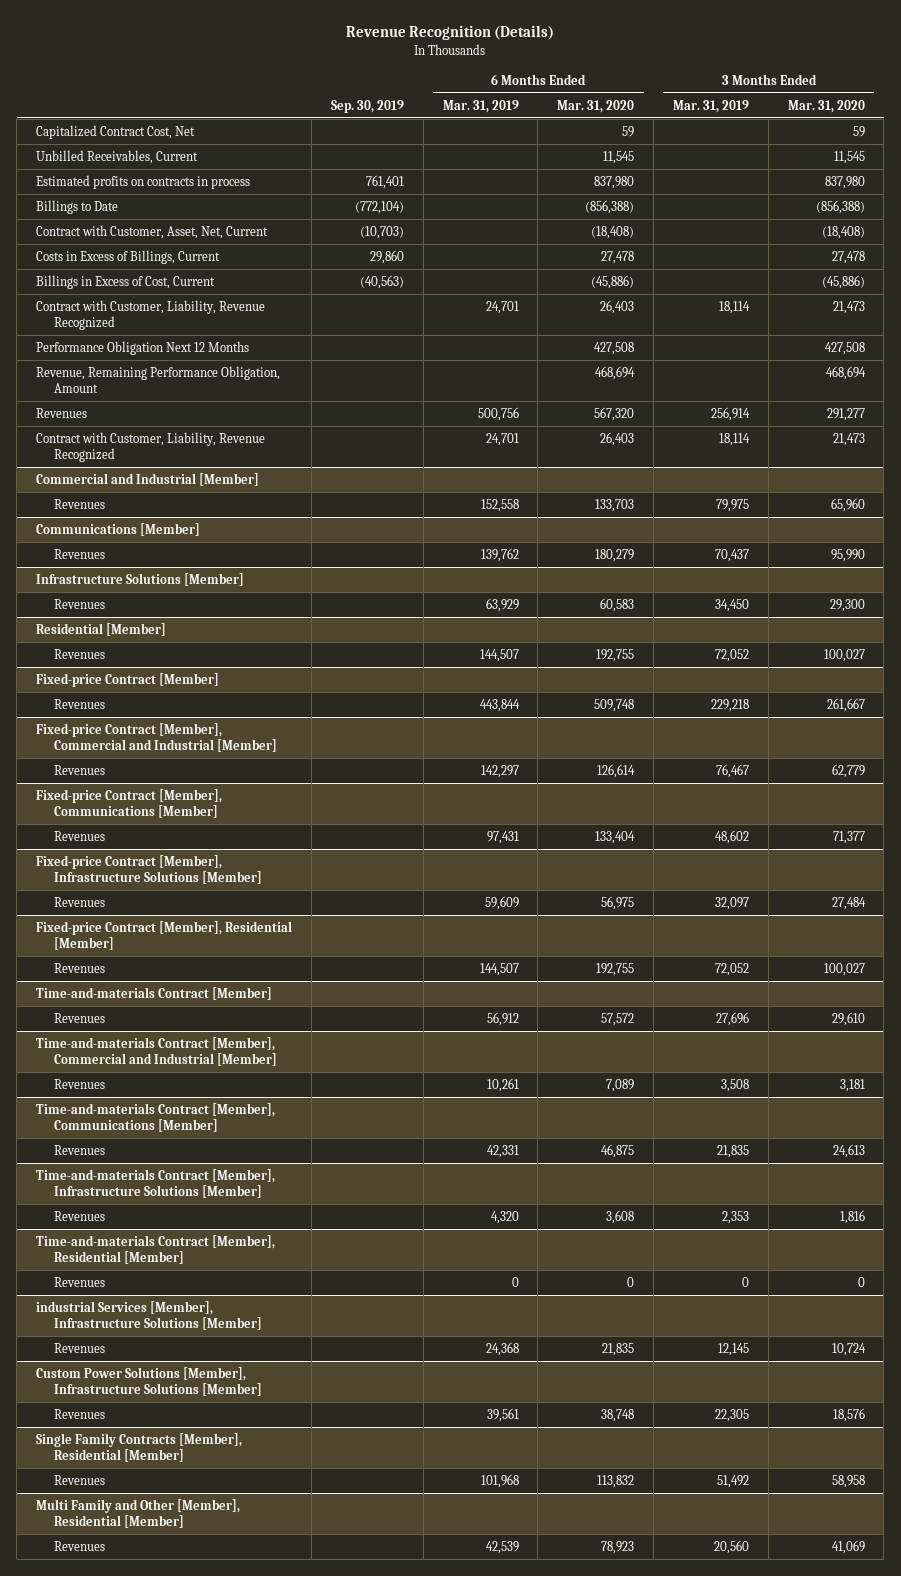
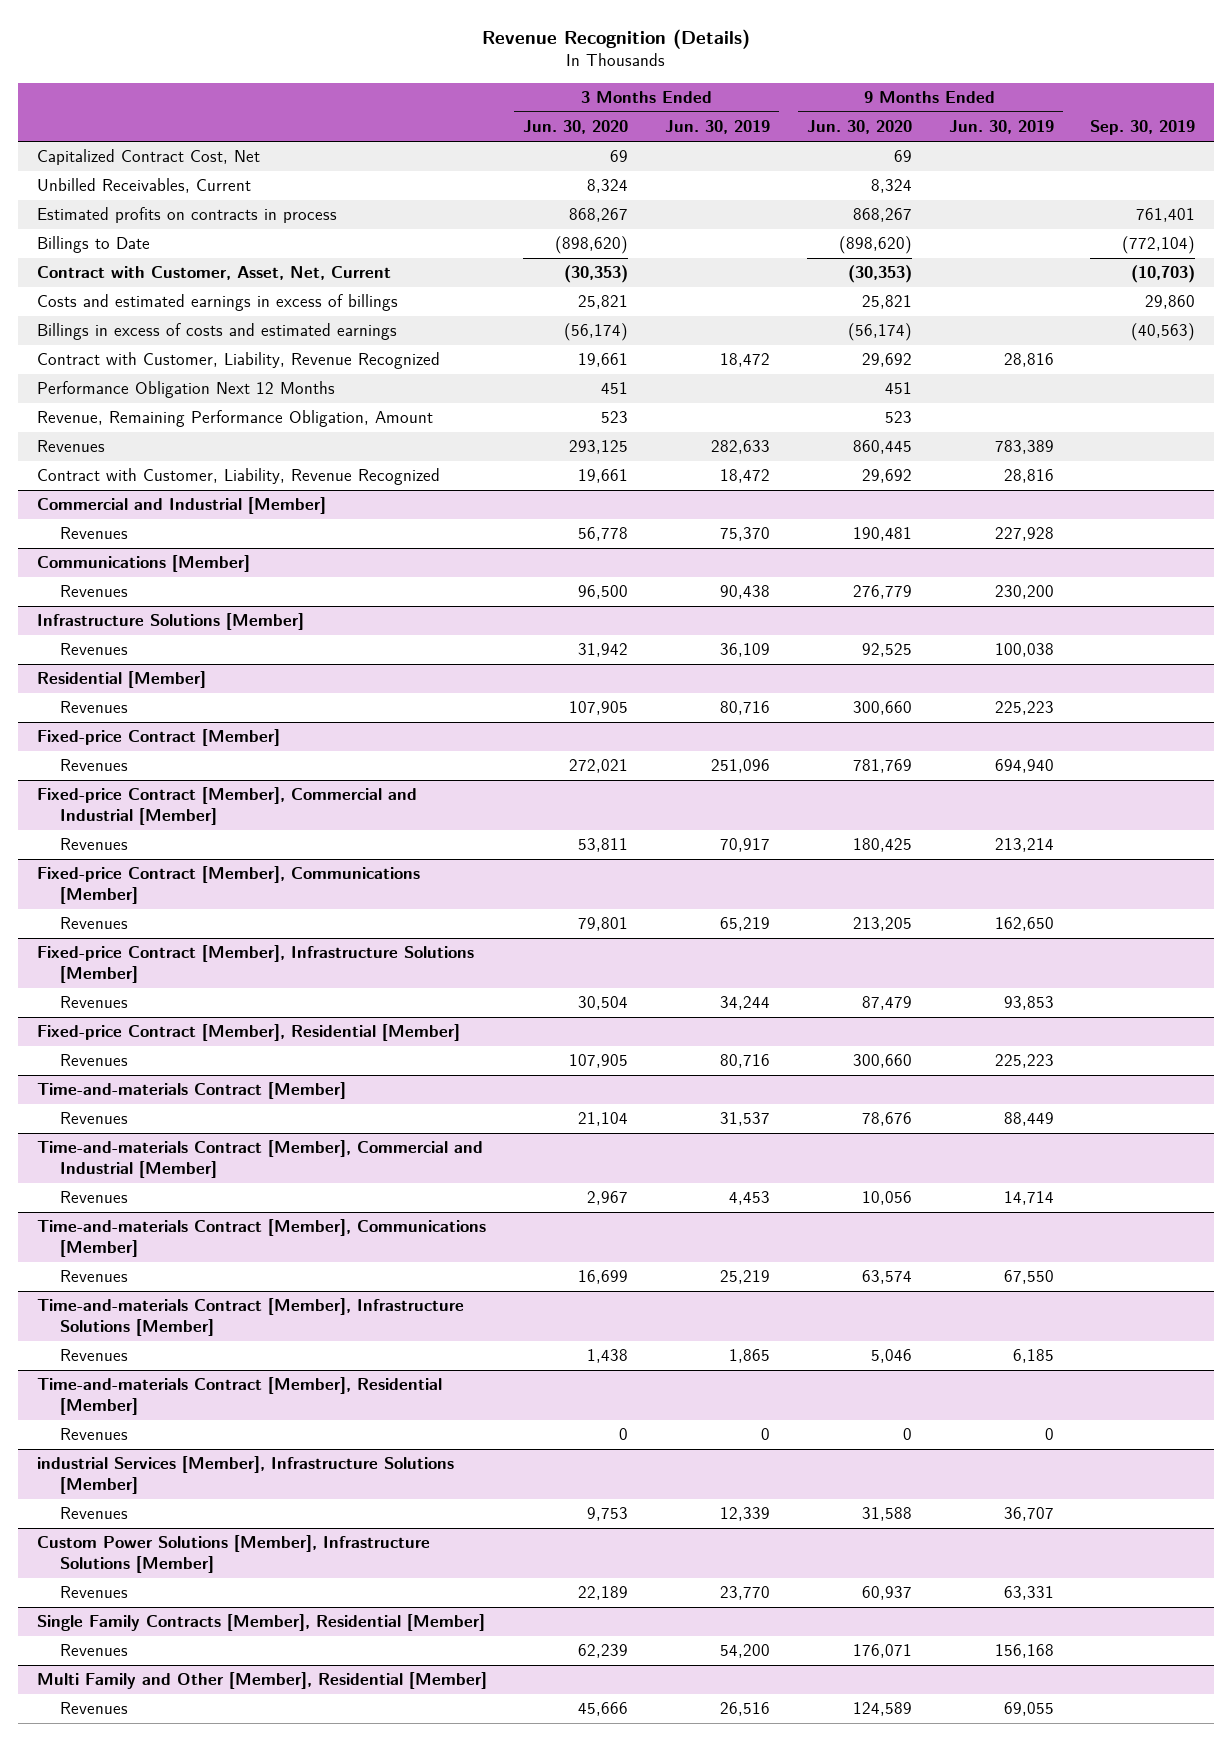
- | Sep. 30, 2019 | 6 Months Ended Mar. 31, 2019 | 6 Months Ended Mar. 31, 2020 | 3 Months Ended Mar. 31, 2019 | 3 Months Ended Mar. 31, 2020
+ | 3 Months Ended Jun. 30, 2020 | 3 Months Ended Jun. 30, 2019 | 9 Months Ended Jun. 30, 2020 | 9 Months Ended Jun. 30, 2019 | Sep. 30, 2019
- Costs in Excess of Billings, Current | 29,860 | | 27,478 | | 27,478
- Billings in Excess of Cost, Current | (40,563) | | (45,886) | | (45,886)
+ Costs and estimated earnings in excess of billings | 25,821 | | 25,821 | | 29,860
+ Billings in excess of costs and estimated earnings | (56,174) | | (56,174) | | (40,563)

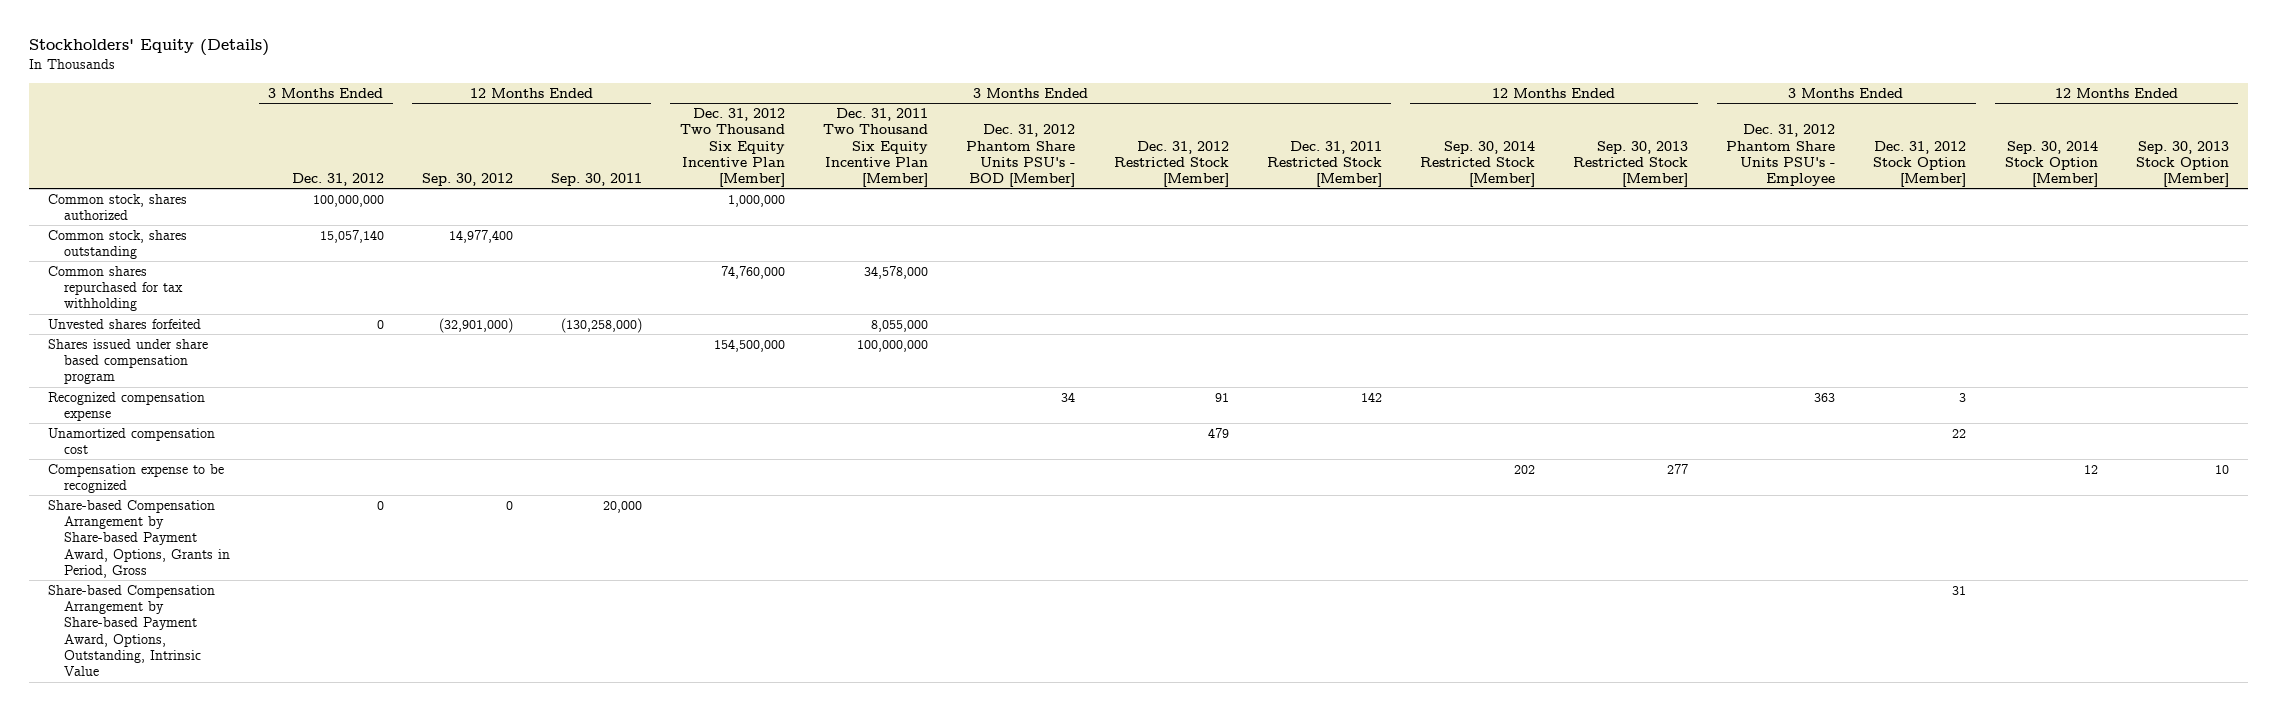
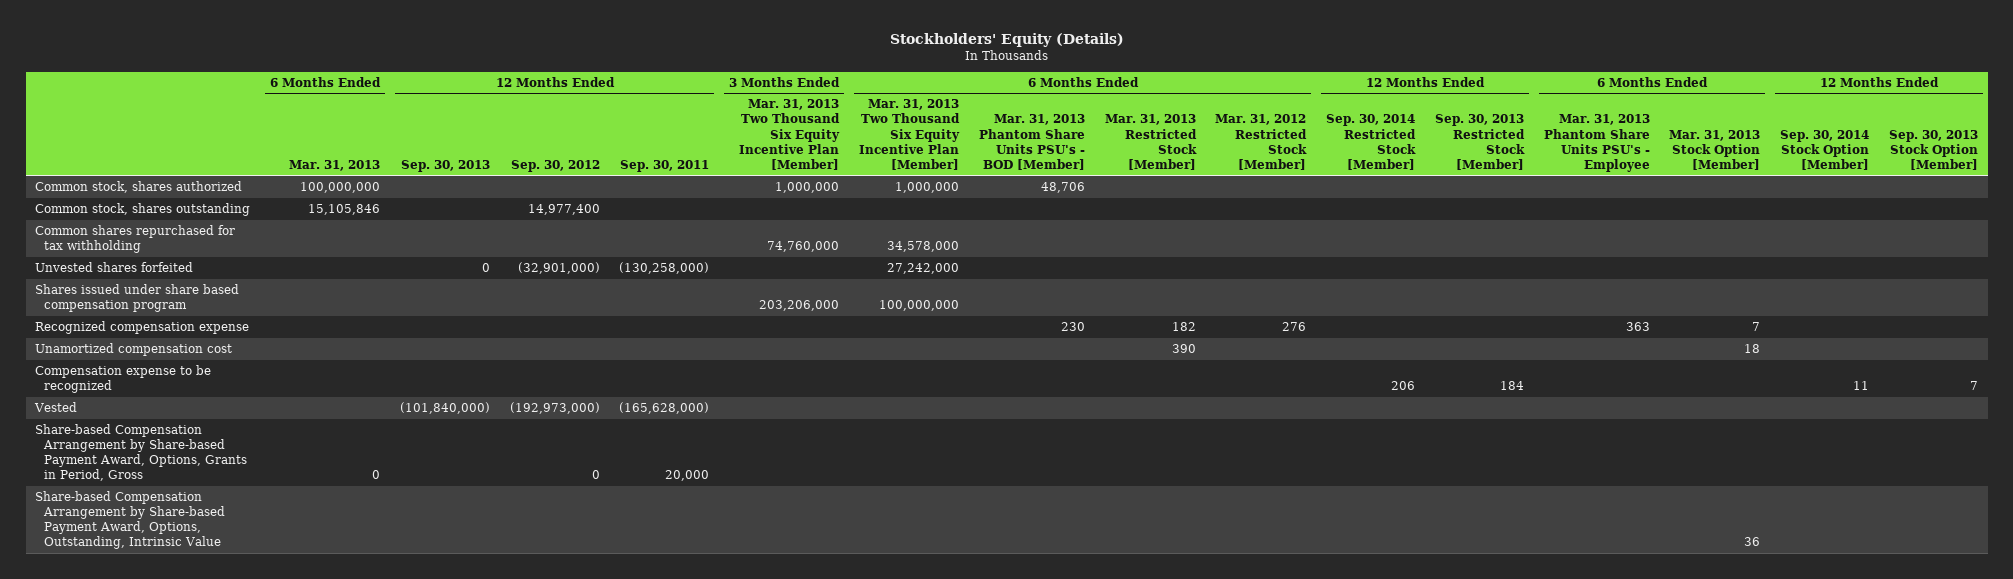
- | 3 Months Ended Dec. 31, 2012 | 12 Months Ended Sep. 30, 2012 | 12 Months Ended Sep. 30, 2011 | 3 Months Ended Dec. 31, 2012 Two Thousand Six Equity Incentive Plan [Member] | 3 Months Ended Dec. 31, 2011 Two Thousand Six Equity Incentive Plan [Member] | 3 Months Ended Dec. 31, 2012 Phantom Share Units PSU's - BOD [Member] | 3 Months Ended Dec. 31, 2012 Restricted Stock [Member] | 3 Months Ended Dec. 31, 2011 Restricted Stock [Member] | 12 Months Ended Sep. 30, 2014 Restricted Stock [Member] | 12 Months Ended Sep. 30, 2013 Restricted Stock [Member] | 3 Months Ended Dec. 31, 2012 Phantom Share Units PSU's - Employee | 3 Months Ended Dec. 31, 2012 Stock Option [Member] | 12 Months Ended Sep. 30, 2014 Stock Option [Member] | 12 Months Ended Sep. 30, 2013 Stock Option [Member]
+ | 6 Months Ended Mar. 31, 2013 | 12 Months Ended Sep. 30, 2013 | 12 Months Ended Sep. 30, 2012 | 12 Months Ended Sep. 30, 2011 | 3 Months Ended Mar. 31, 2013 Two Thousand Six Equity Incentive Plan [Member] | 6 Months Ended Mar. 31, 2013 Two Thousand Six Equity Incentive Plan [Member] | 6 Months Ended Mar. 31, 2013 Phantom Share Units PSU's - BOD [Member] | 6 Months Ended Mar. 31, 2013 Restricted Stock [Member] | 6 Months Ended Mar. 31, 2012 Restricted Stock [Member] | 12 Months Ended Sep. 30, 2014 Restricted Stock [Member] | 12 Months Ended Sep. 30, 2013 Restricted Stock [Member] | 6 Months Ended Mar. 31, 2013 Phantom Share Units PSU's - Employee | 6 Months Ended Mar. 31, 2013 Stock Option [Member] | 12 Months Ended Sep. 30, 2014 Stock Option [Member] | 12 Months Ended Sep. 30, 2013 Stock Option [Member]
- Compensation expense to be recognized | | | | | | | | | 202 | 277 | | | 12 | 10
+ Compensation expense to be recognized | | | | | | | | | | 206 | 184 | | | 11 | 7
+ Vested | | (101,840,000) | (192,973,000) | (165,628,000) | | | | | | | | | | |

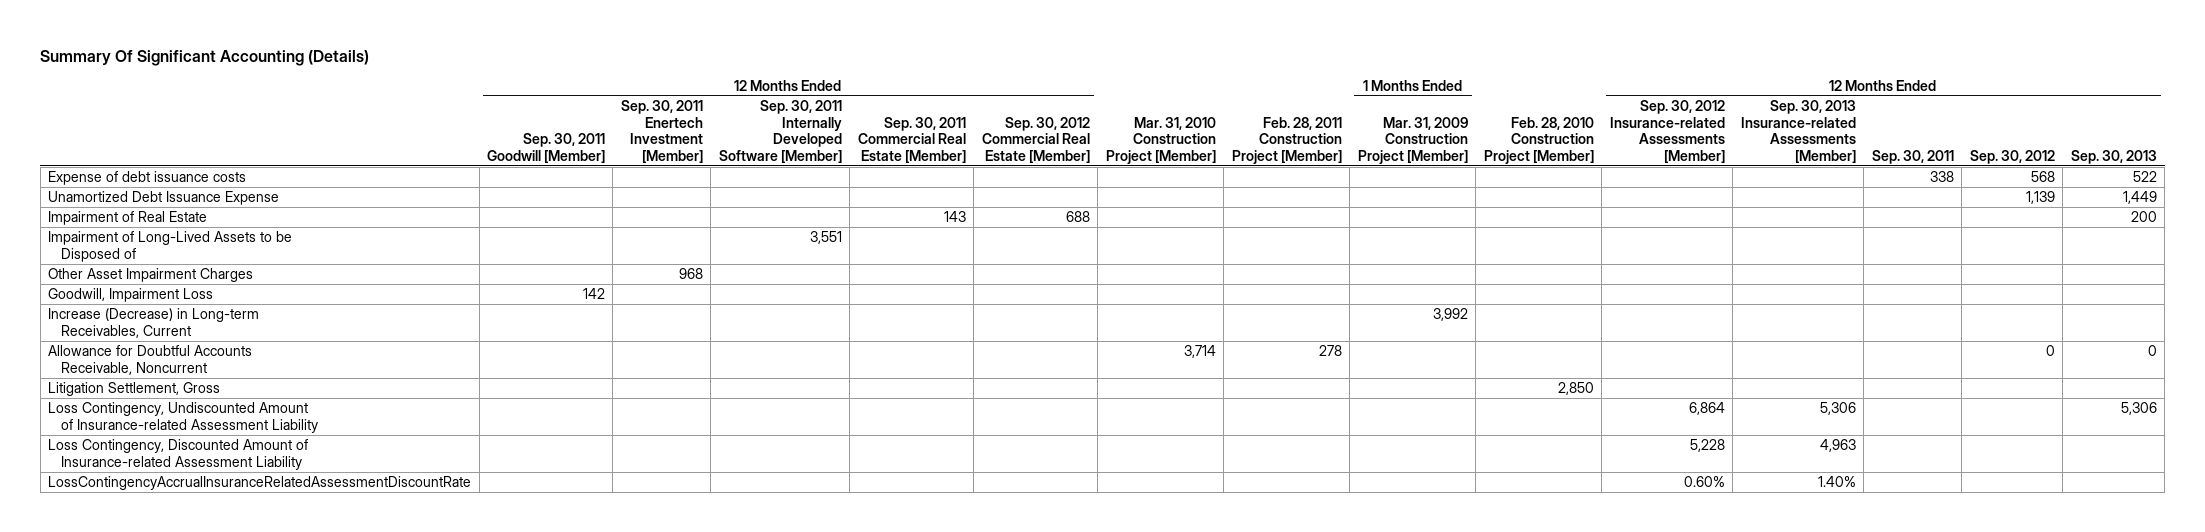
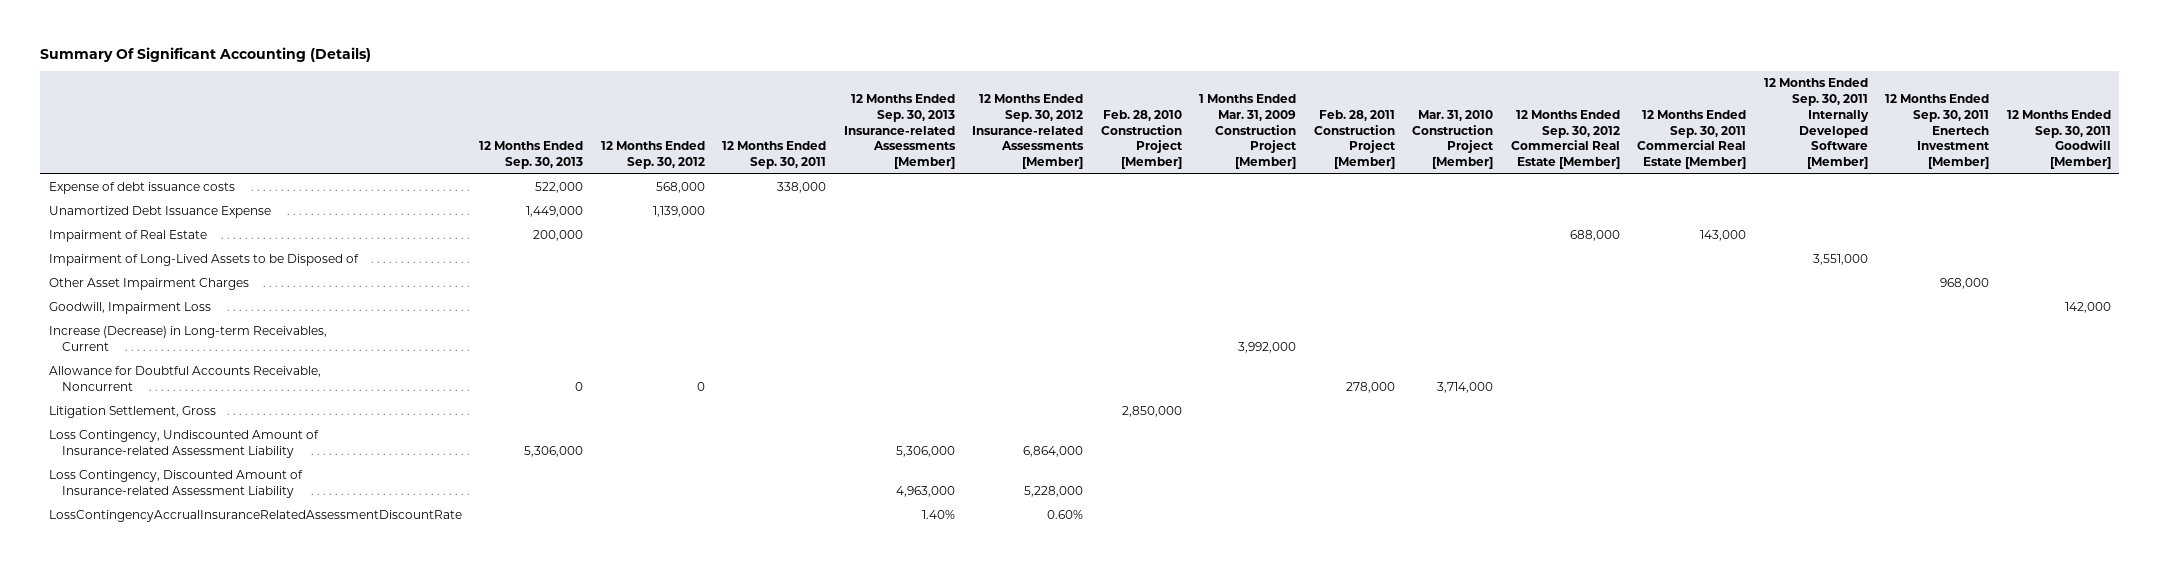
- | 12 Months Ended Sep. 30, 2011 Goodwill [Member] | 12 Months Ended Sep. 30, 2011 Enertech Investment [Member] | 12 Months Ended Sep. 30, 2011 Internally Developed Software [Member] | 12 Months Ended Sep. 30, 2011 Commercial Real Estate [Member] | 12 Months Ended Sep. 30, 2012 Commercial Real Estate [Member] | Mar. 31, 2010 Construction Project [Member] | Feb. 28, 2011 Construction Project [Member] | 1 Months Ended Mar. 31, 2009 Construction Project [Member] | Feb. 28, 2010 Construction Project [Member] | 12 Months Ended Sep. 30, 2012 Insurance-related Assessments [Member] | 12 Months Ended Sep. 30, 2013 Insurance-related Assessments [Member] | 12 Months Ended Sep. 30, 2011 | 12 Months Ended Sep. 30, 2012 | 12 Months Ended Sep. 30, 2013
+ | 12 Months Ended Sep. 30, 2013 | 12 Months Ended Sep. 30, 2012 | 12 Months Ended Sep. 30, 2011 | 12 Months Ended Sep. 30, 2013 Insurance-related Assessments [Member] | 12 Months Ended Sep. 30, 2012 Insurance-related Assessments [Member] | Feb. 28, 2010 Construction Project [Member] | 1 Months Ended Mar. 31, 2009 Construction Project [Member] | Feb. 28, 2011 Construction Project [Member] | Mar. 31, 2010 Construction Project [Member] | 12 Months Ended Sep. 30, 2012 Commercial Real Estate [Member] | 12 Months Ended Sep. 30, 2011 Commercial Real Estate [Member] | 12 Months Ended Sep. 30, 2011 Internally Developed Software [Member] | 12 Months Ended Sep. 30, 2011 Enertech Investment [Member] | 12 Months Ended Sep. 30, 2011 Goodwill [Member]
- Expense of debt issuance costs | | | | | | | | | | | | 338 | 568 | 522
- Unamortized Debt Issuance Expense | | | | | | | | | | | | | 1,139 | 1,449
- Impairment of Real Estate | | | | 143 | 688 | | | | | | | | | 200
- Impairment of Long-Lived Assets to be Disposed of | | | 3,551 | | | | | | | | | | |
- Other Asset Impairment Charges | | 968 | | | | | | | | | | | |
- Goodwill, Impairment Loss | 142 | | | | | | | | | | | | |
- Increase (Decrease) in Long-term Receivables, Current | | | | | | | | 3,992 | | | | | |
- Allowance for Doubtful Accounts Receivable, Noncurrent | | | | | | 3,714 | 278 | | | | | | 0 | 0
- Litigation Settlement, Gross | | | | | | | | | 2,850 | | | | |
- Loss Contingency, Undiscounted Amount of Insurance-related Assessment Liability | | | | | | | | | | 6,864 | 5,306 | | | 5,306
- Loss Contingency, Discounted Amount of Insurance-related Assessment Liability | | | | | | | | | | 5,228 | 4,963 | | |
+ Expense of debt issuance costs | 522,000 | 568,000 | 338,000 | | | | | | | | | | |
+ Unamortized Debt Issuance Expense | 1,449,000 | 1,139,000 | | | | | | | | | | | |
+ Impairment of Real Estate | 200,000 | | | | | | | | | 688,000 | 143,000 | | |
+ Impairment of Long-Lived Assets to be Disposed of | | | | | | | | | | | | 3,551,000 | |
+ Other Asset Impairment Charges | | | | | | | | | | | | | 968,000 |
+ Goodwill, Impairment Loss | | | | | | | | | | | | | | 142,000
+ Increase (Decrease) in Long-term Receivables, Current | | | | | | | 3,992,000 | | | | | | |
+ Allowance for Doubtful Accounts Receivable, Noncurrent | 0 | 0 | | | | | | 278,000 | 3,714,000 | | | | |
+ Litigation Settlement, Gross | | | | | | 2,850,000 | | | | | | | |
+ Loss Contingency, Undiscounted Amount of Insurance-related Assessment Liability | 5,306,000 | | | 5,306,000 | 6,864,000 | | | | | | | | |
+ Loss Contingency, Discounted Amount of Insurance-related Assessment Liability | | | | 4,963,000 | 5,228,000 | | | | | | | | |

